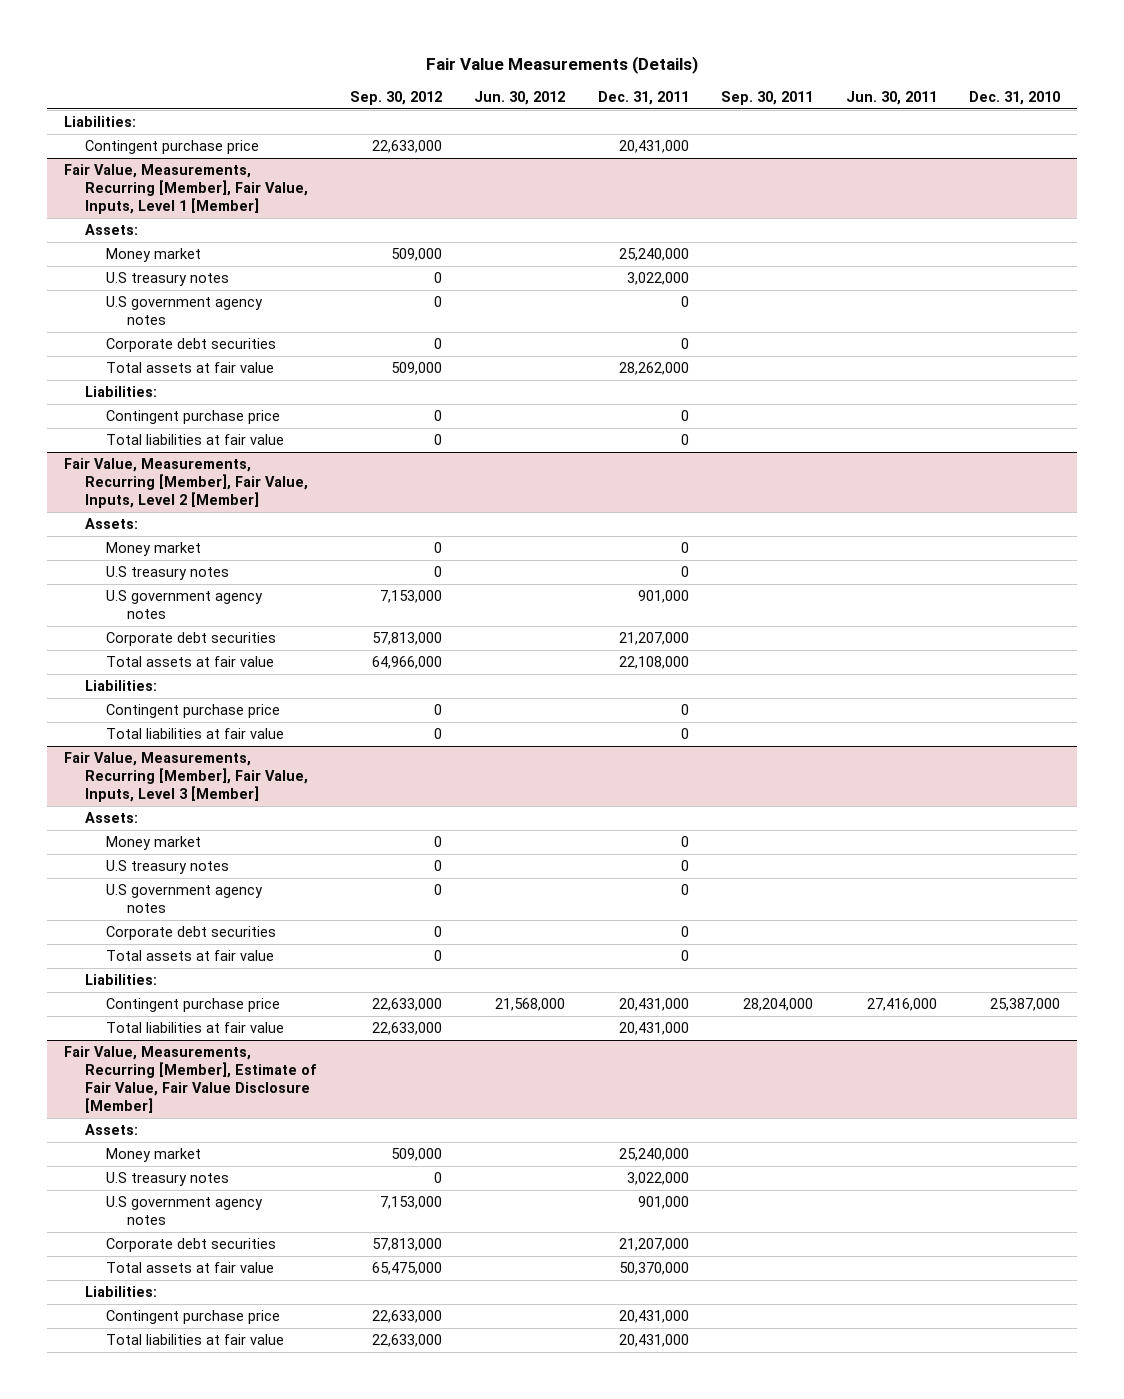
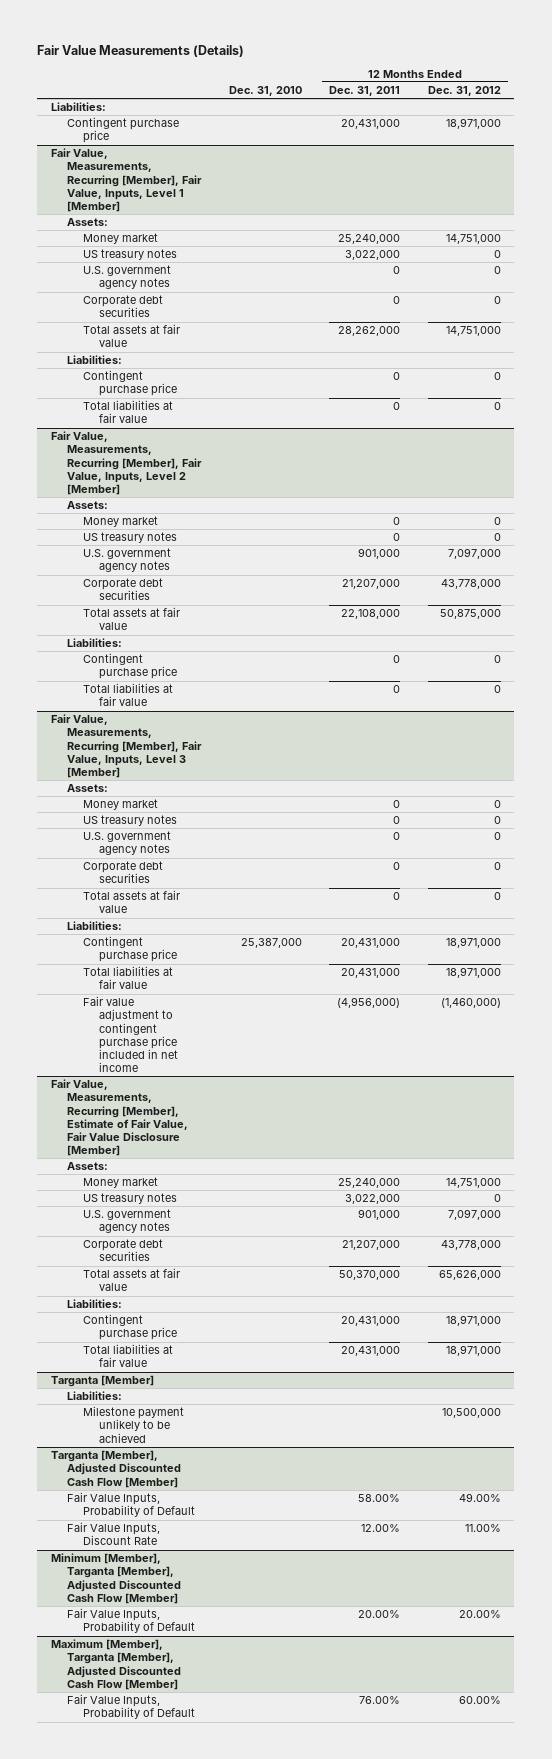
- | Sep. 30, 2012 | Jun. 30, 2012 | Dec. 31, 2011 | Sep. 30, 2011 | Jun. 30, 2011 | Dec. 31, 2010
+ | Dec. 31, 2010 | 12 Months Ended Dec. 31, 2011 | 12 Months Ended Dec. 31, 2012
@ Fair Value, Measurements, Recurring [Member], Fair Value, Inputs, Level 1 [Member]
- U.S treasury notes | 0 | | 3,022,000 | | |
- U.S government agency notes | 0 | | 0 | | |
+ US treasury notes | | 3,022,000 | 0
+ U.S. government agency notes | | 0 | 0
@ Fair Value, Measurements, Recurring [Member], Fair Value, Inputs, Level 2 [Member]
- U.S treasury notes | 0 | | 0 | | |
- U.S government agency notes | 7,153,000 | | 901,000 | | |
+ US treasury notes | | 0 | 0
+ U.S. government agency notes | | 901,000 | 7,097,000
@ Fair Value, Measurements, Recurring [Member], Fair Value, Inputs, Level 3 [Member]
- U.S treasury notes | 0 | | 0 | | |
- U.S government agency notes | 0 | | 0 | | |
+ US treasury notes | | 0 | 0
+ U.S. government agency notes | | 0 | 0
+ Fair value adjustment to contingent purchase price included in net income | | (4,956,000) | (1,460,000)
@ Fair Value, Measurements, Recurring [Member], Estimate of Fair Value, Fair Value Disclosure [Member]
- U.S treasury notes | 0 | | 3,022,000 | | |
- U.S government agency notes | 7,153,000 | | 901,000 | | |
+ US treasury notes | | 3,022,000 | 0
+ U.S. government agency notes | | 901,000 | 7,097,000
+ Targanta [Member]
+ Liabilities:
+ Milestone payment unlikely to be achieved | | | 10,500,000
+ Targanta [Member], Adjusted Discounted Cash Flow [Member]
+ Fair Value Inputs, Probability of Default | | 58.00% | 49.00%
+ Fair Value Inputs, Discount Rate | | 12.00% | 11.00%
+ Minimum [Member], Targanta [Member], Adjusted Discounted Cash Flow [Member]
+ Fair Value Inputs, Probability of Default | | 20.00% | 20.00%
+ Maximum [Member], Targanta [Member], Adjusted Discounted Cash Flow [Member]
+ Fair Value Inputs, Probability of Default | | 76.00% | 60.00%

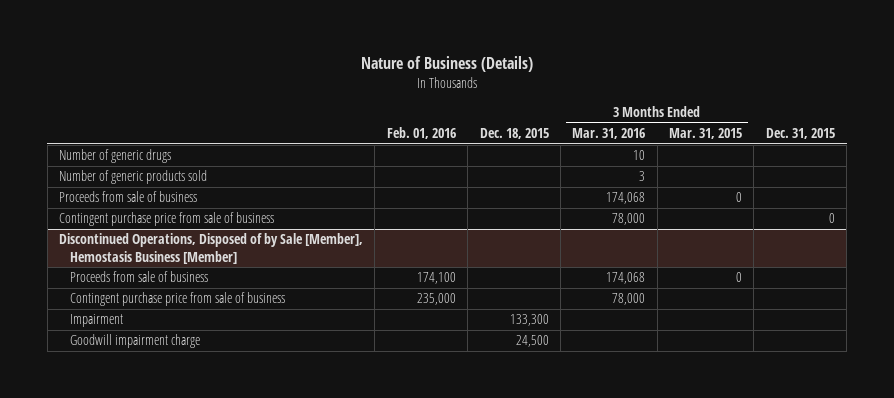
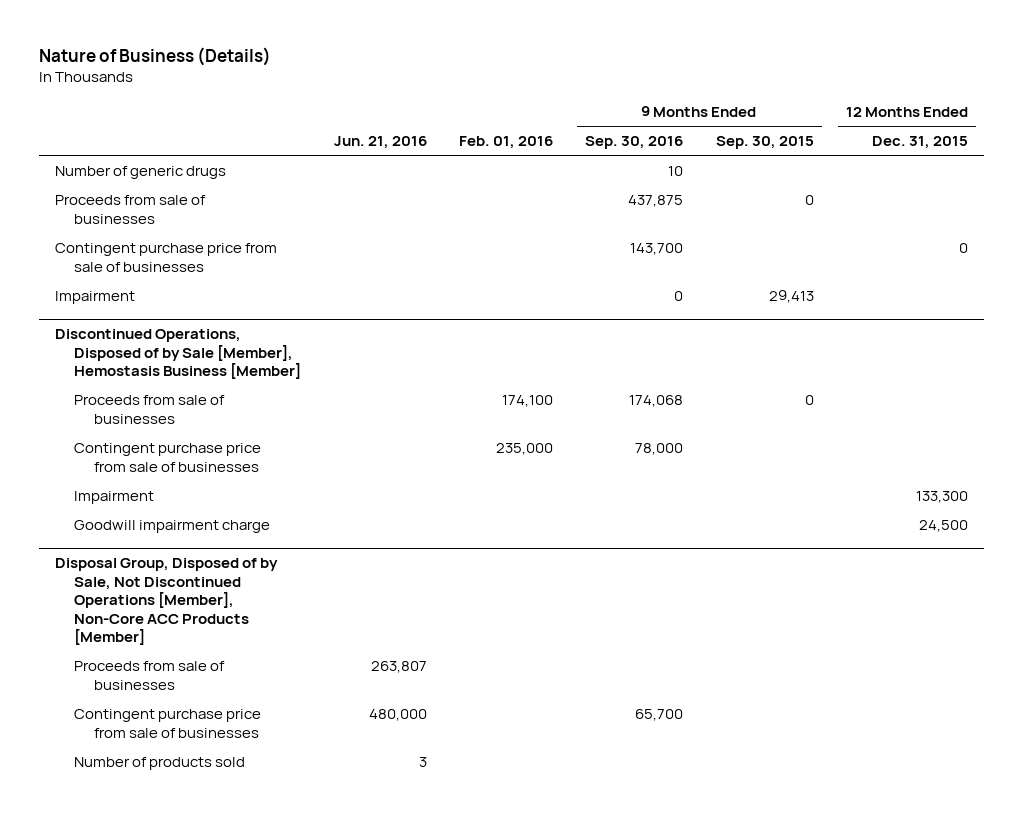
- | Feb. 01, 2016 | Dec. 18, 2015 | 3 Months Ended Mar. 31, 2016 | 3 Months Ended Mar. 31, 2015 | Dec. 31, 2015
+ | Jun. 21, 2016 | Feb. 01, 2016 | 9 Months Ended Sep. 30, 2016 | 9 Months Ended Sep. 30, 2015 | 12 Months Ended Dec. 31, 2015
- Number of generic products sold | | | 3 | |
- Proceeds from sale of business | | | 174,068 | 0 |
- Contingent purchase price from sale of business | | | 78,000 | | 0
+ Proceeds from sale of businesses | | | 437,875 | 0 |
+ Contingent purchase price from sale of businesses | | | 143,700 | | 0
+ Impairment | | | 0 | 29,413 |
@ Discontinued Operations, Disposed of by Sale [Member], Hemostasis Business [Member]
- Proceeds from sale of business | 174,100 | | 174,068 | 0 |
- Contingent purchase price from sale of business | 235,000 | | 78,000 | |
+ Proceeds from sale of businesses | | 174,100 | 174,068 | 0 |
+ Contingent purchase price from sale of businesses | | 235,000 | 78,000 | |
+ Disposal Group, Disposed of by Sale, Not Discontinued Operations [Member], Non-Core ACC Products [Member]
+ Proceeds from sale of businesses | 263,807 | | | |
+ Contingent purchase price from sale of businesses | 480,000 | | 65,700 | |
+ Number of products sold | 3 | | | |

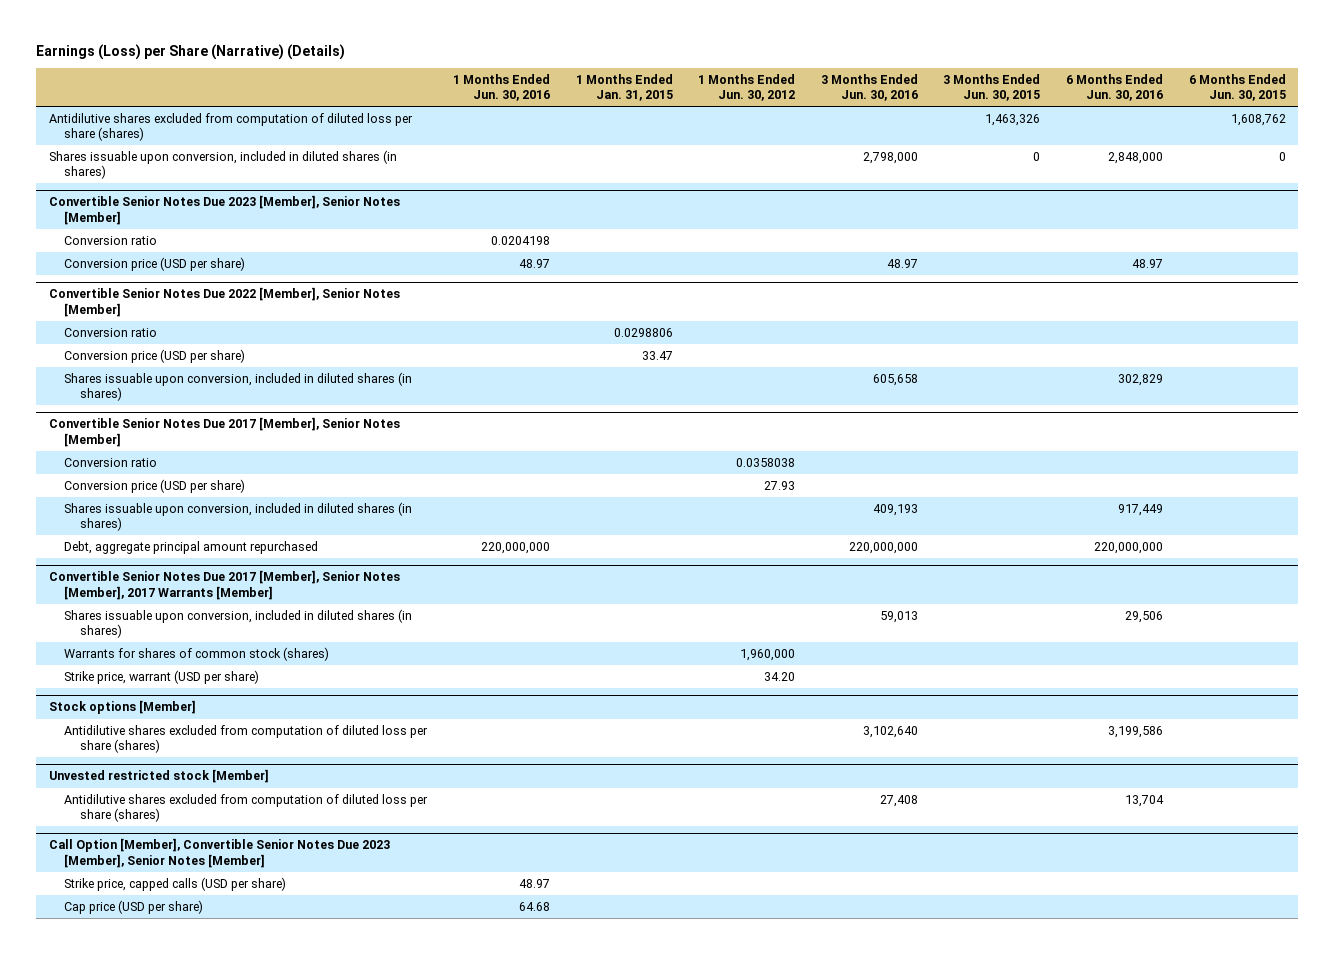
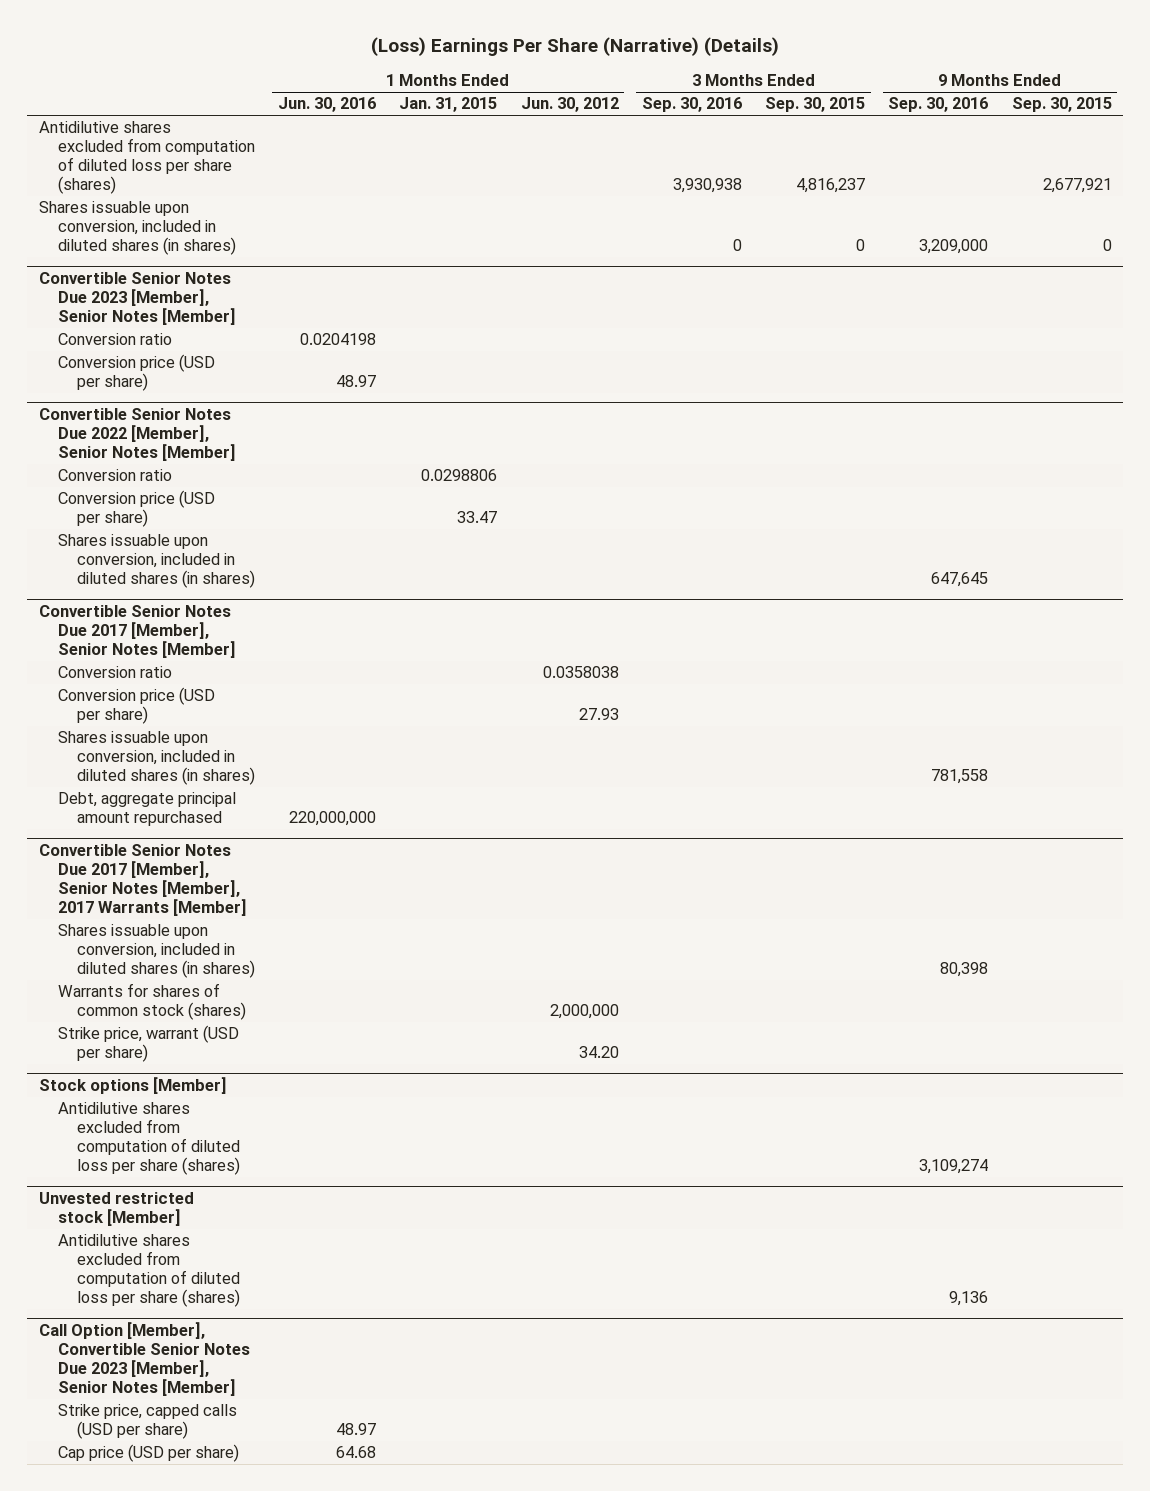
- Earnings (Loss) per Share (Narrative) (Details)
+ (Loss) Earnings Per Share (Narrative) (Details)
- | 1 Months Ended Jun. 30, 2016 | 1 Months Ended Jan. 31, 2015 | 1 Months Ended Jun. 30, 2012 | 3 Months Ended Jun. 30, 2016 | 3 Months Ended Jun. 30, 2015 | 6 Months Ended Jun. 30, 2016 | 6 Months Ended Jun. 30, 2015
+ | 1 Months Ended Jun. 30, 2016 | 1 Months Ended Jan. 31, 2015 | 1 Months Ended Jun. 30, 2012 | 3 Months Ended Sep. 30, 2016 | 3 Months Ended Sep. 30, 2015 | 9 Months Ended Sep. 30, 2016 | 9 Months Ended Sep. 30, 2015
@ Convertible Senior Notes Due 2017 [Member], Senior Notes [Member], 2017 Warrants [Member]
- Warrants for shares of common stock (shares) | | | 1,960,000 | | | |
+ Warrants for shares of common stock (shares) | | | 2,000,000 | | | |

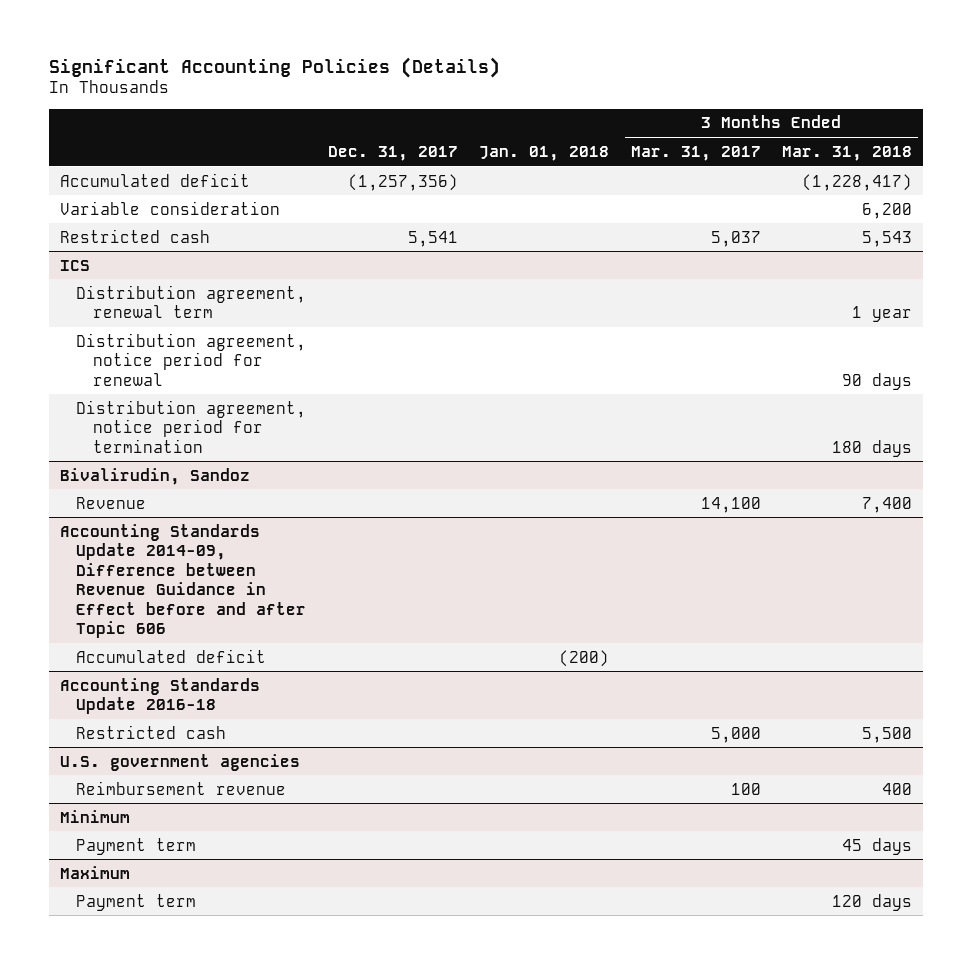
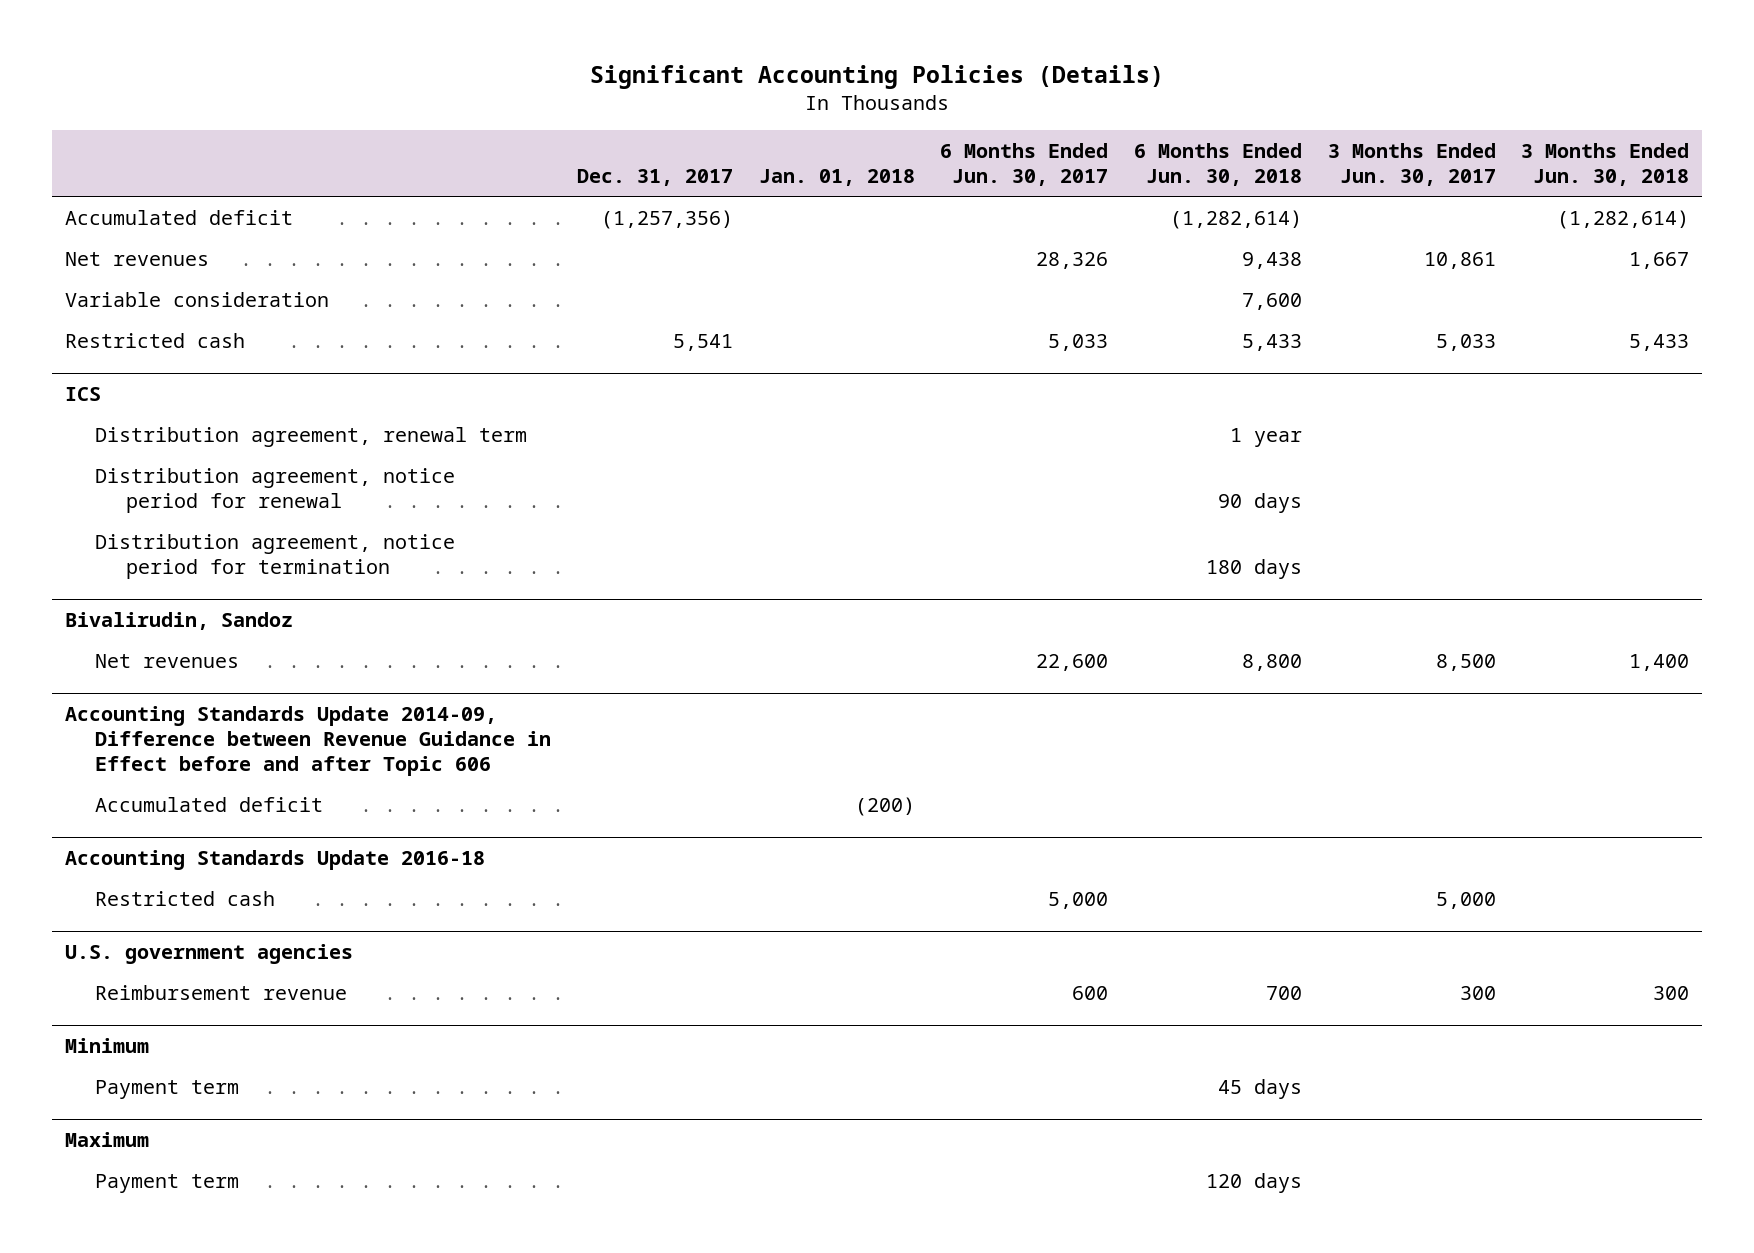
- | Dec. 31, 2017 | Jan. 01, 2018 | 3 Months Ended Mar. 31, 2017 | 3 Months Ended Mar. 31, 2018
+ | Dec. 31, 2017 | Jan. 01, 2018 | 6 Months Ended Jun. 30, 2017 | 6 Months Ended Jun. 30, 2018 | 3 Months Ended Jun. 30, 2017 | 3 Months Ended Jun. 30, 2018
+ Net revenues | | | 28,326 | 9,438 | 10,861 | 1,667
@ Bivalirudin, Sandoz
- Revenue | | | 14,100 | 7,400
+ Net revenues | | | 22,600 | 8,800 | 8,500 | 1,400

